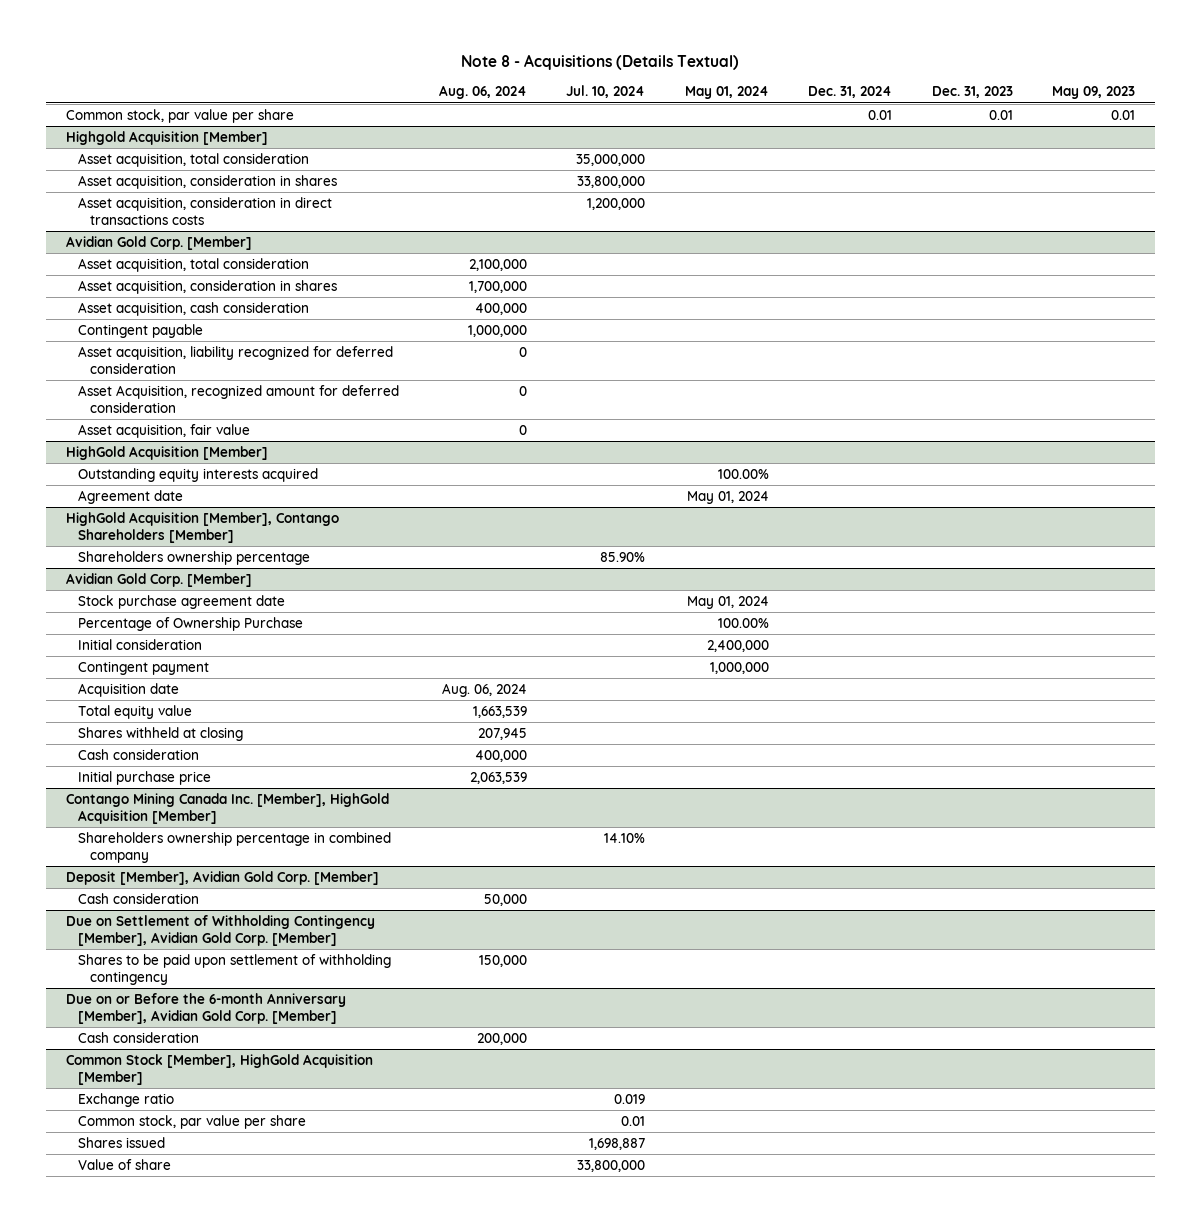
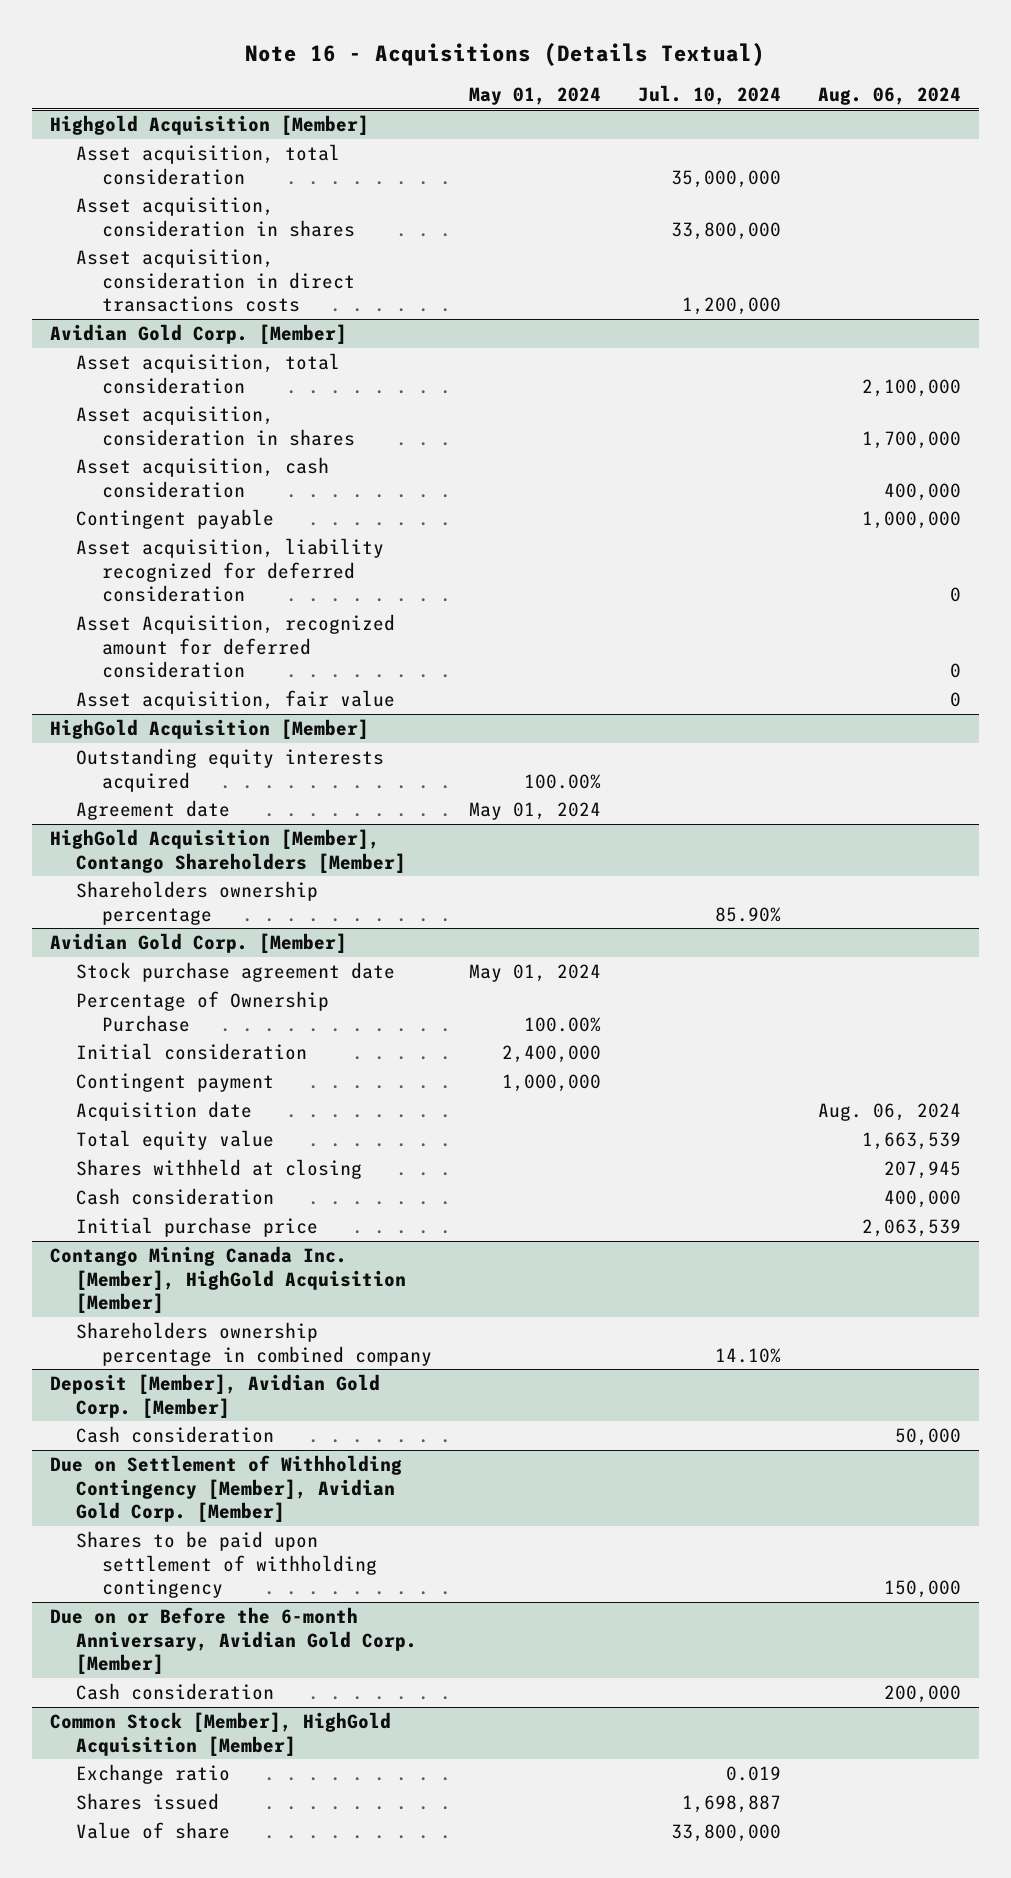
- Note 8 - Acquisitions (Details Textual)
+ Note 16 - Acquisitions (Details Textual)
- | Aug. 06, 2024 | Jul. 10, 2024 | May 01, 2024 | Dec. 31, 2024 | Dec. 31, 2023 | May 09, 2023
+ | May 01, 2024 | Jul. 10, 2024 | Aug. 06, 2024
- Common stock, par value per share | | | | 0.01 | 0.01 | 0.01
- Due on or Before the 6-month Anniversary [Member], Avidian Gold Corp. [Member]
+ Due on or Before the 6-month Anniversary, Avidian Gold Corp. [Member]
@ Common Stock [Member], HighGold Acquisition [Member]
- Common stock, par value per share | | 0.01 | | | |

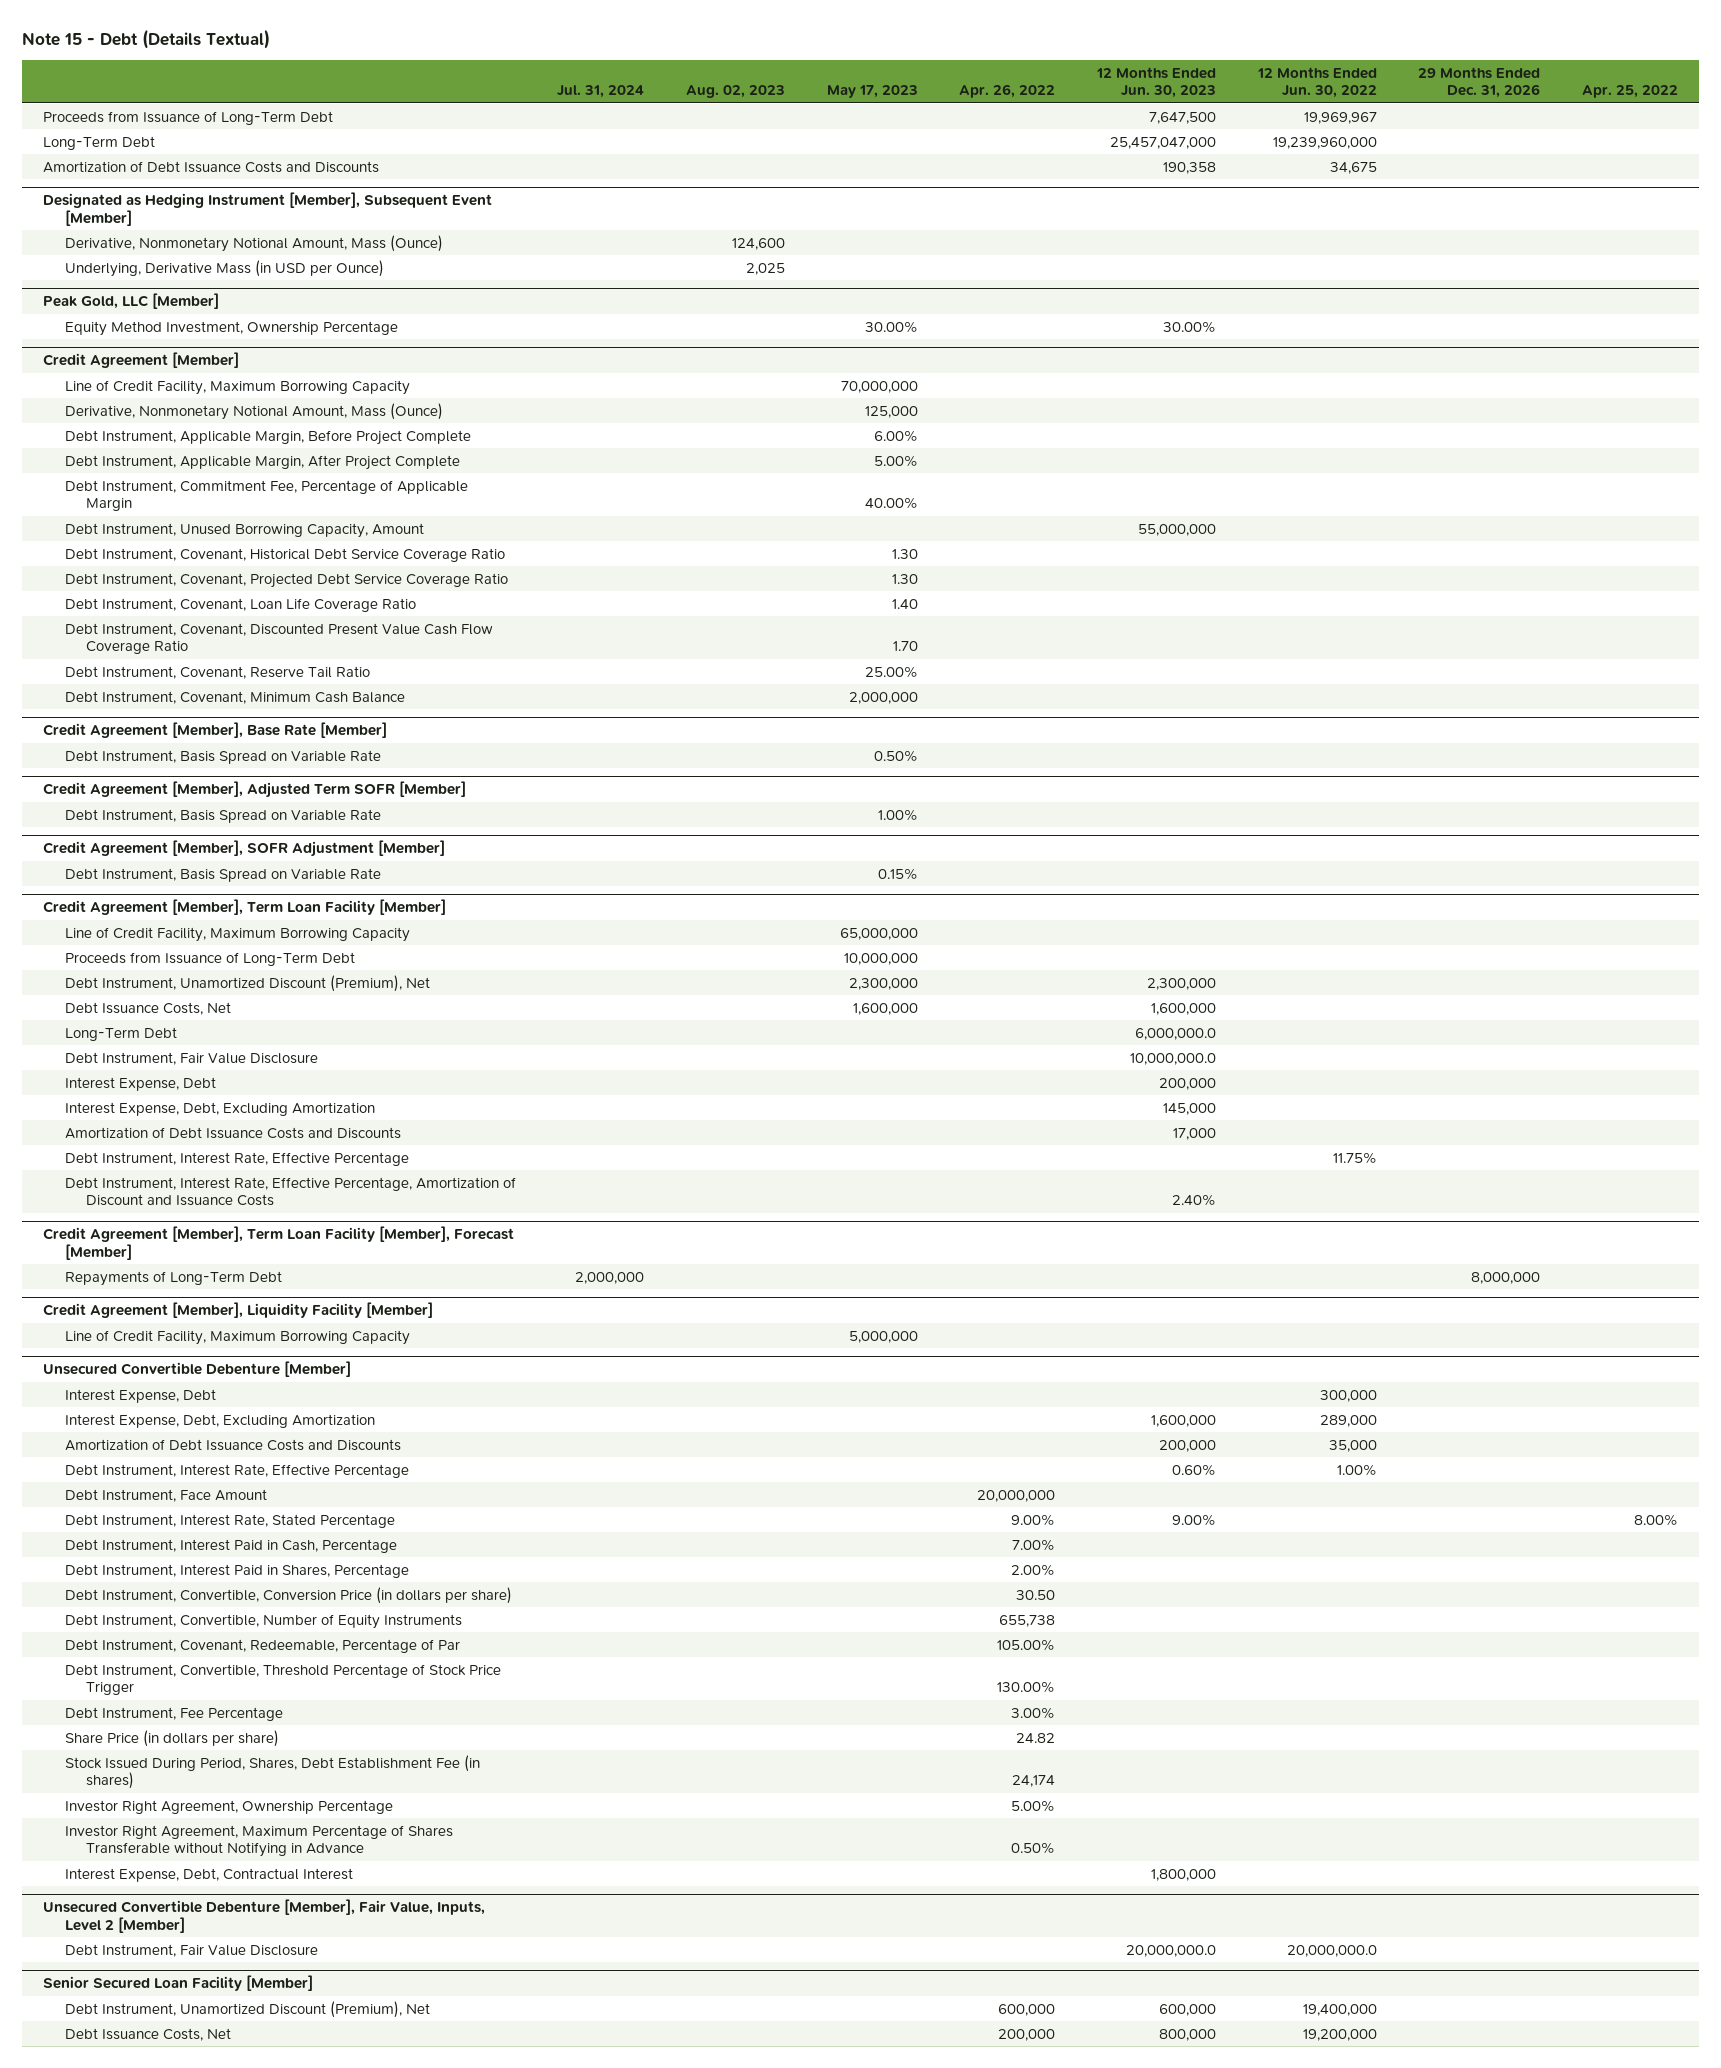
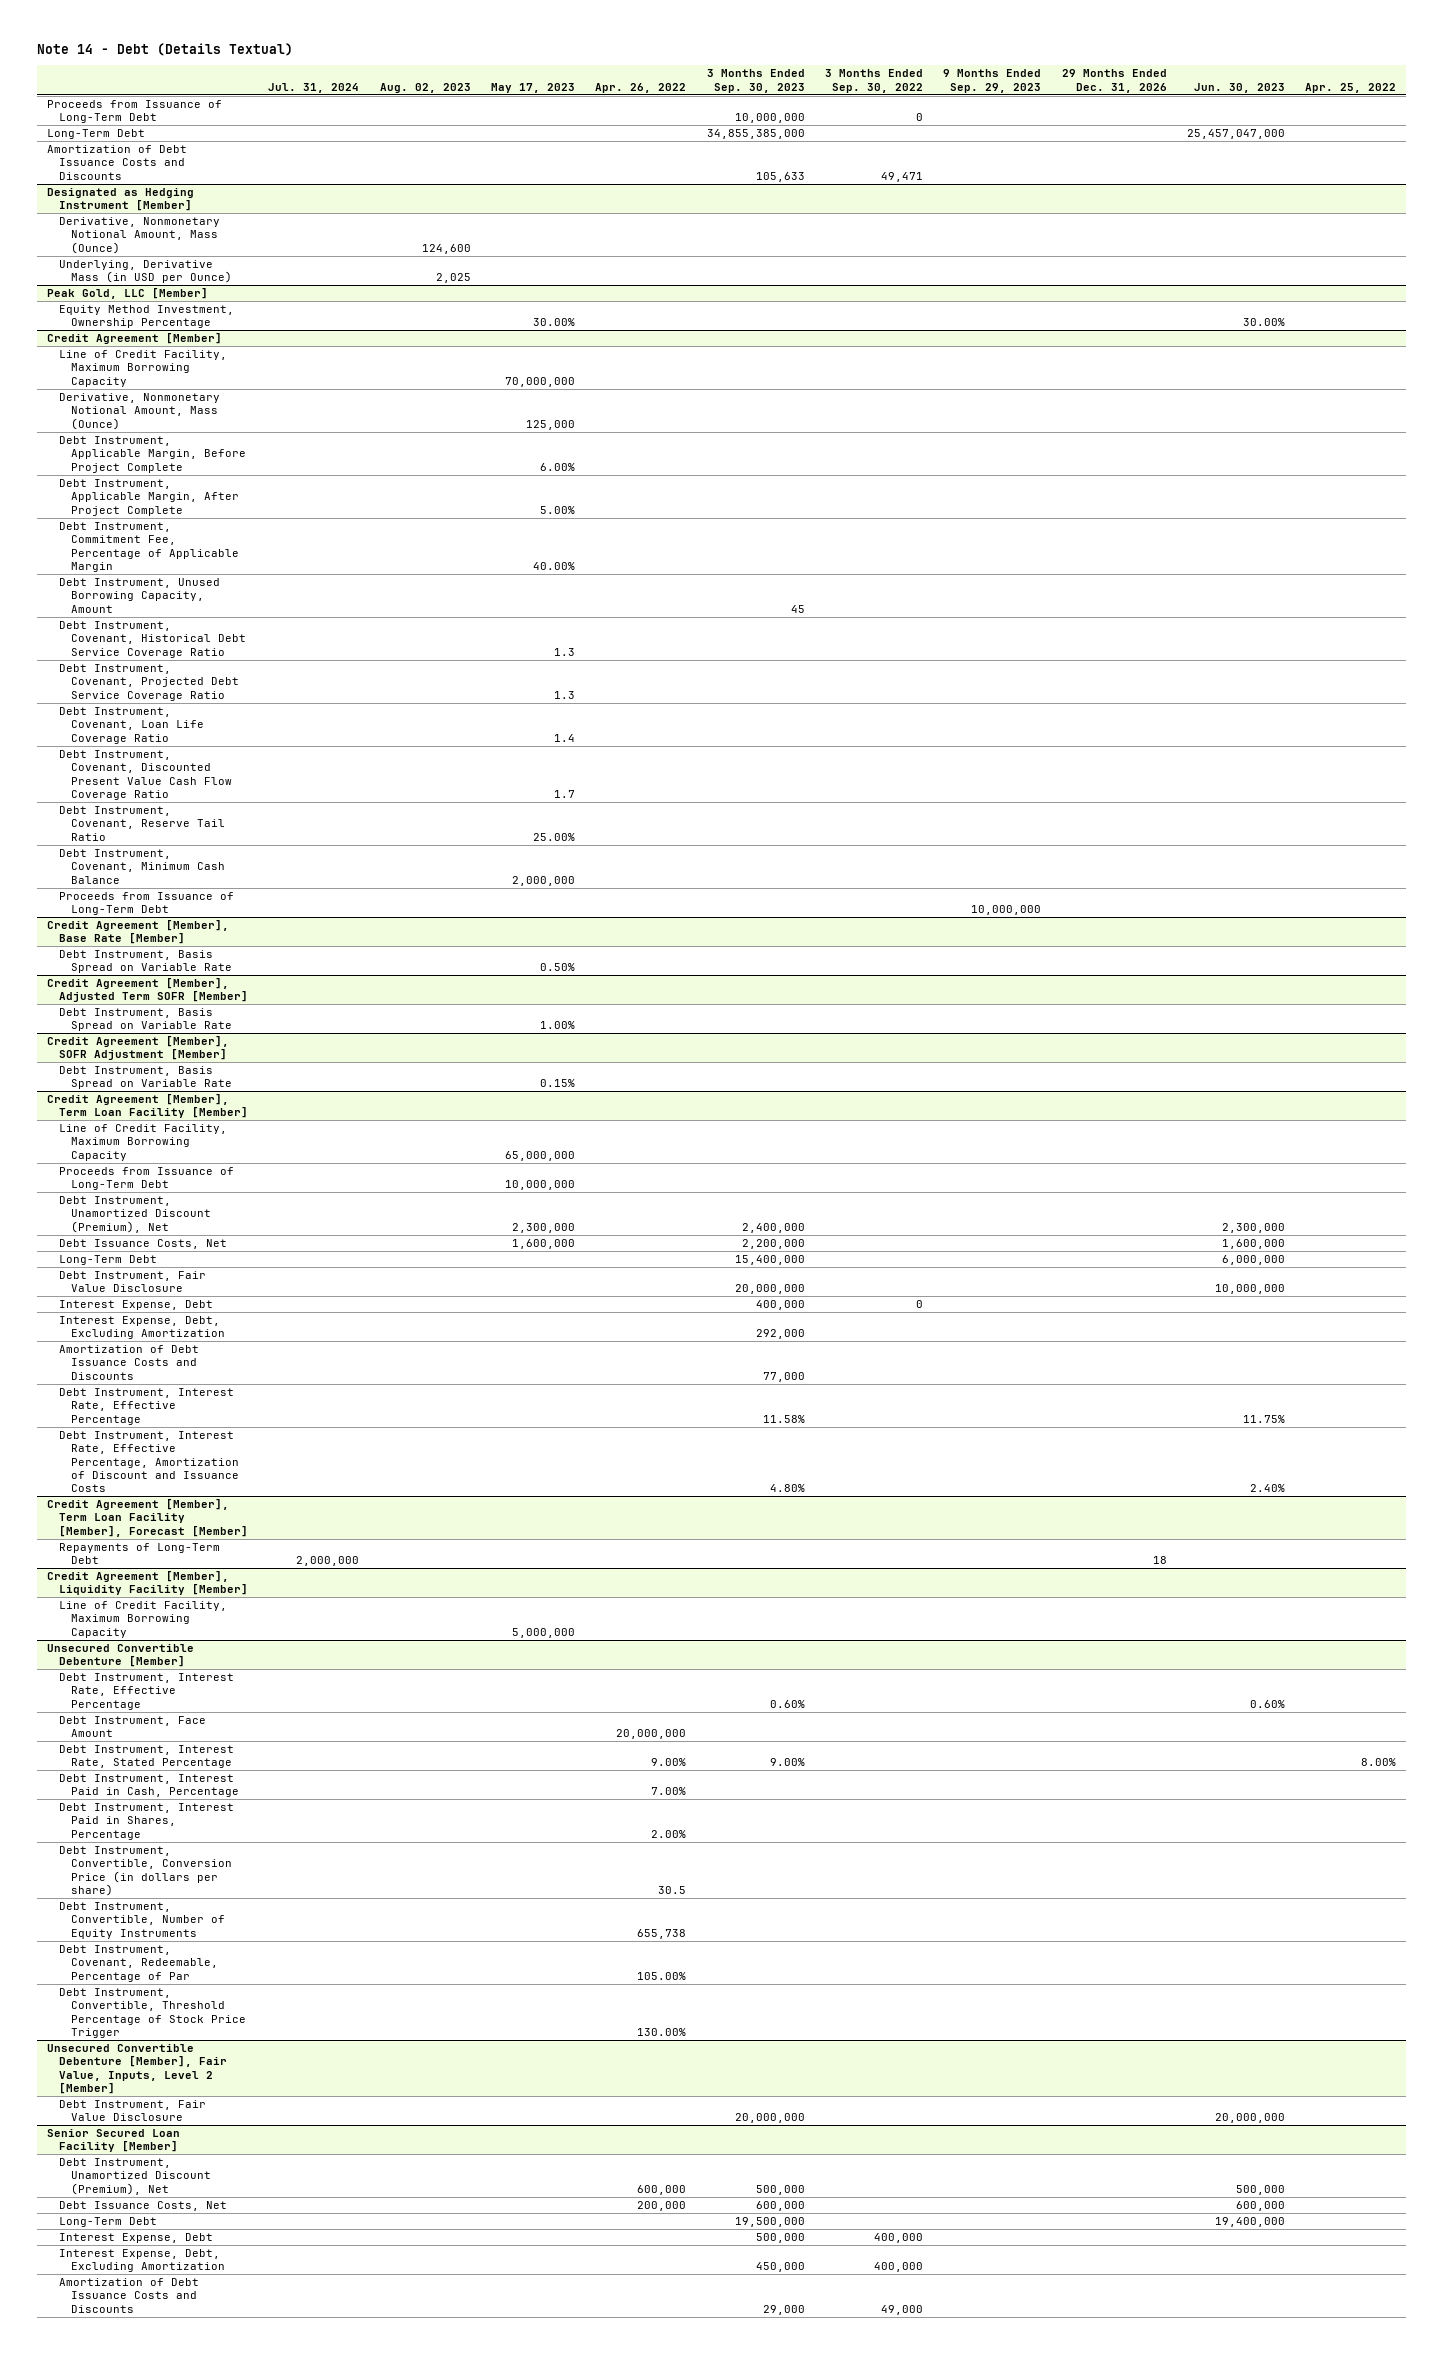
- Note 15 - Debt (Details Textual)
+ Note 14 - Debt (Details Textual)
- | Jul. 31, 2024 | Aug. 02, 2023 | May 17, 2023 | Apr. 26, 2022 | 12 Months Ended Jun. 30, 2023 | 12 Months Ended Jun. 30, 2022 | 29 Months Ended Dec. 31, 2026 | Apr. 25, 2022
+ | Jul. 31, 2024 | Aug. 02, 2023 | May 17, 2023 | Apr. 26, 2022 | 3 Months Ended Sep. 30, 2023 | 3 Months Ended Sep. 30, 2022 | 9 Months Ended Sep. 29, 2023 | 29 Months Ended Dec. 31, 2026 | Jun. 30, 2023 | Apr. 25, 2022
- Designated as Hedging Instrument [Member], Subsequent Event [Member]
+ Designated as Hedging Instrument [Member]
@ Credit Agreement [Member]
- Debt Instrument, Covenant, Historical Debt Service Coverage Ratio | | | 1.30 | | | | |
- Debt Instrument, Covenant, Projected Debt Service Coverage Ratio | | | 1.30 | | | | |
- Debt Instrument, Covenant, Loan Life Coverage Ratio | | | 1.40 | | | | |
- Debt Instrument, Covenant, Discounted Present Value Cash Flow Coverage Ratio | | | 1.70 | | | | |
+ Debt Instrument, Covenant, Historical Debt Service Coverage Ratio | | | 1.3 | | | | | | |
+ Debt Instrument, Covenant, Projected Debt Service Coverage Ratio | | | 1.3 | | | | | | |
+ Debt Instrument, Covenant, Loan Life Coverage Ratio | | | 1.4 | | | | | | |
+ Debt Instrument, Covenant, Discounted Present Value Cash Flow Coverage Ratio | | | 1.7 | | | | | | |
+ Proceeds from Issuance of Long-Term Debt | | | | | | | 10,000,000 | | |
@ Credit Agreement [Member], Term Loan Facility [Member], Forecast [Member]
- Repayments of Long-Term Debt | 2,000,000 | | | | | | 8,000,000 |
+ Repayments of Long-Term Debt | 2,000,000 | | | | | | | 18 | |
@ Unsecured Convertible Debenture [Member]
- Interest Expense, Debt | | | | | | 300,000 | |
- Interest Expense, Debt, Excluding Amortization | | | | | 1,600,000 | 289,000 | |
- Amortization of Debt Issuance Costs and Discounts | | | | | 200,000 | 35,000 | |
- Debt Instrument, Convertible, Conversion Price (in dollars per share) | | | | 30.50 | | | |
+ Debt Instrument, Convertible, Conversion Price (in dollars per share) | | | | 30.5 | | | | | |
- Debt Instrument, Fee Percentage | | | | 3.00% | | | |
- Share Price (in dollars per share) | | | | 24.82 | | | |
- Stock Issued During Period, Shares, Debt Establishment Fee (in shares) | | | | 24,174 | | | |
- Investor Right Agreement, Ownership Percentage | | | | 5.00% | | | |
- Investor Right Agreement, Maximum Percentage of Shares Transferable without Notifying in Advance | | | | 0.50% | | | |
- Interest Expense, Debt, Contractual Interest | | | | | 1,800,000 | | |
@ Senior Secured Loan Facility [Member]
+ Long-Term Debt | | | | | 19,500,000 | | | | 19,400,000 |
+ Interest Expense, Debt | | | | | 500,000 | 400,000 | | | |
+ Interest Expense, Debt, Excluding Amortization | | | | | 450,000 | 400,000 | | | |
+ Amortization of Debt Issuance Costs and Discounts | | | | | 29,000 | 49,000 | | | |

